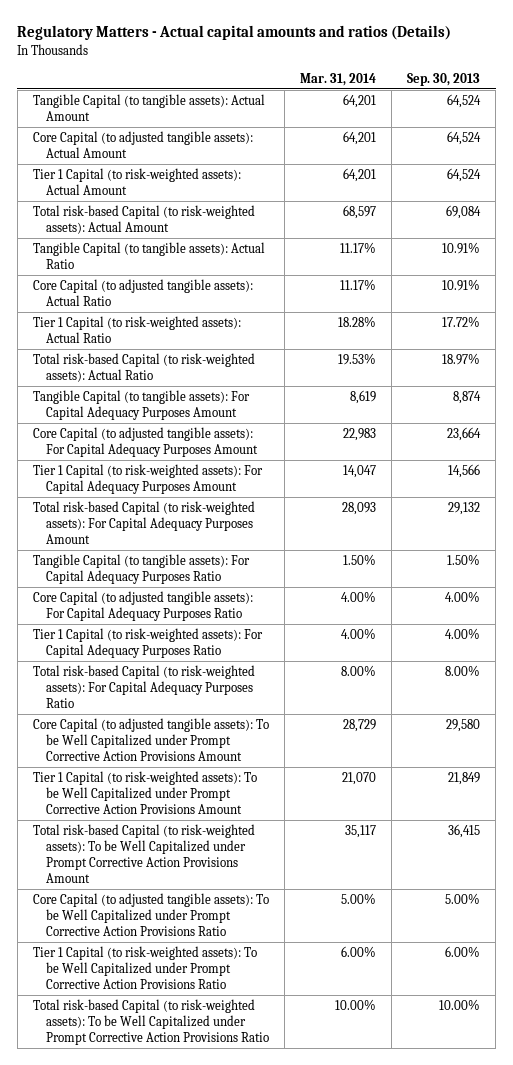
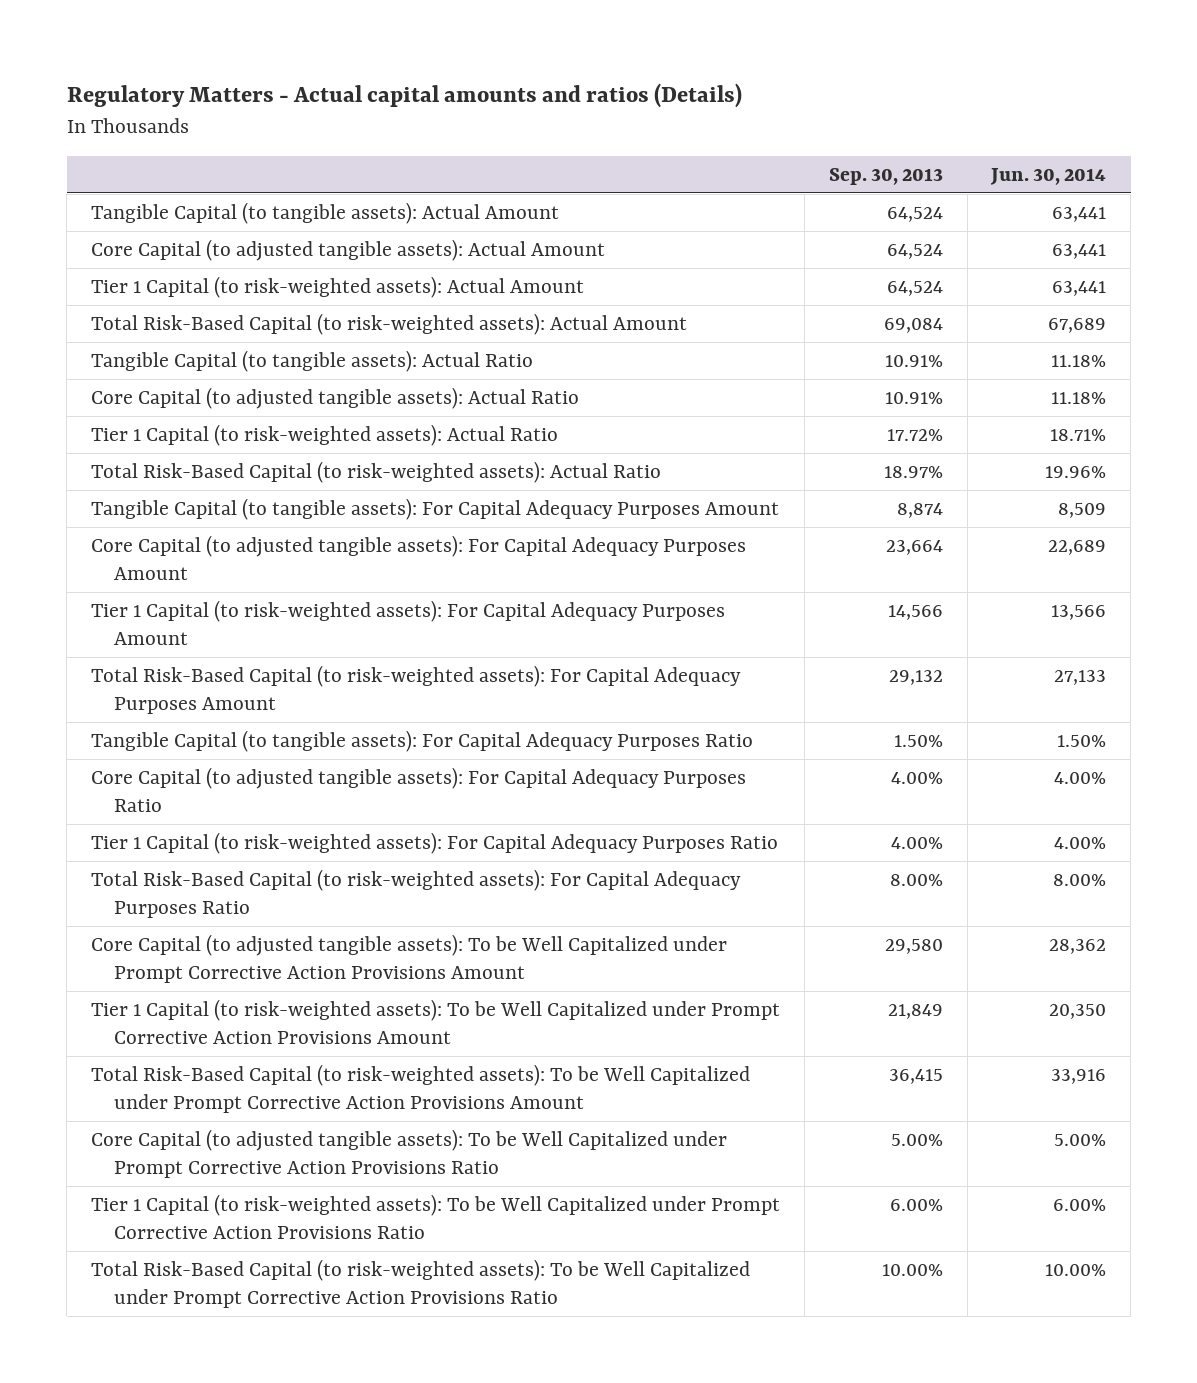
- | Mar. 31, 2014 | Sep. 30, 2013
+ | Sep. 30, 2013 | Jun. 30, 2014
- Total risk-based Capital (to risk-weighted assets): Actual Amount | 68,597 | 69,084
+ Total Risk-Based Capital (to risk-weighted assets): Actual Amount | 69,084 | 67,689
- Total risk-based Capital (to risk-weighted assets): Actual Ratio | 19.53% | 18.97%
+ Total Risk-Based Capital (to risk-weighted assets): Actual Ratio | 18.97% | 19.96%
- Total risk-based Capital (to risk-weighted assets): For Capital Adequacy Purposes Amount | 28,093 | 29,132
+ Total Risk-Based Capital (to risk-weighted assets): For Capital Adequacy Purposes Amount | 29,132 | 27,133
- Total risk-based Capital (to risk-weighted assets): For Capital Adequacy Purposes Ratio | 8.00% | 8.00%
+ Total Risk-Based Capital (to risk-weighted assets): For Capital Adequacy Purposes Ratio | 8.00% | 8.00%
- Total risk-based Capital (to risk-weighted assets): To be Well Capitalized under Prompt Corrective Action Provisions Amount | 35,117 | 36,415
+ Total Risk-Based Capital (to risk-weighted assets): To be Well Capitalized under Prompt Corrective Action Provisions Amount | 36,415 | 33,916
- Total risk-based Capital (to risk-weighted assets): To be Well Capitalized under Prompt Corrective Action Provisions Ratio | 10.00% | 10.00%
+ Total Risk-Based Capital (to risk-weighted assets): To be Well Capitalized under Prompt Corrective Action Provisions Ratio | 10.00% | 10.00%

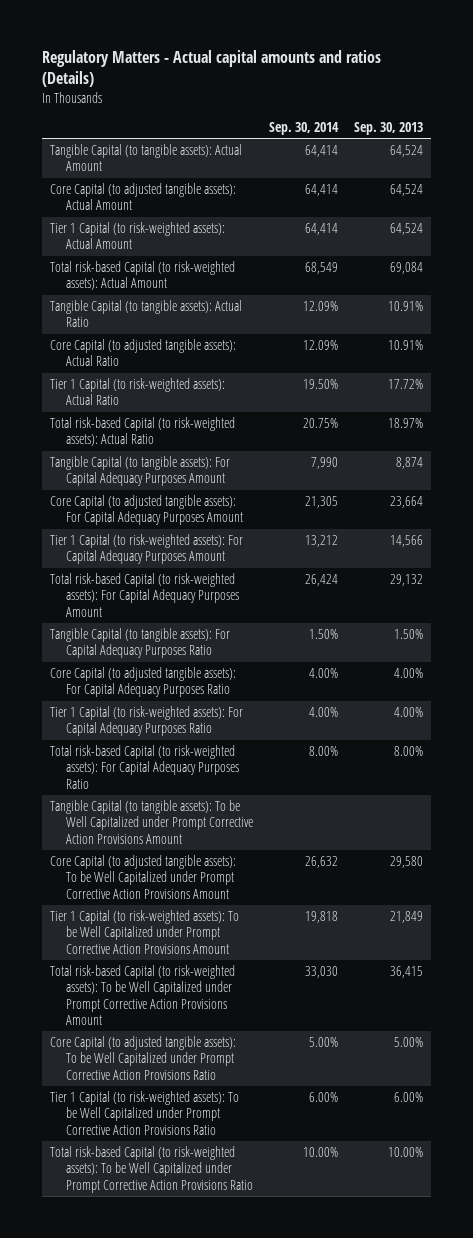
- | Sep. 30, 2013 | Jun. 30, 2014
+ | Sep. 30, 2014 | Sep. 30, 2013
- Total Risk-Based Capital (to risk-weighted assets): Actual Amount | 69,084 | 67,689
+ Total risk-based Capital (to risk-weighted assets): Actual Amount | 68,549 | 69,084
- Total Risk-Based Capital (to risk-weighted assets): Actual Ratio | 18.97% | 19.96%
+ Total risk-based Capital (to risk-weighted assets): Actual Ratio | 20.75% | 18.97%
- Total Risk-Based Capital (to risk-weighted assets): For Capital Adequacy Purposes Amount | 29,132 | 27,133
+ Total risk-based Capital (to risk-weighted assets): For Capital Adequacy Purposes Amount | 26,424 | 29,132
- Total Risk-Based Capital (to risk-weighted assets): For Capital Adequacy Purposes Ratio | 8.00% | 8.00%
+ Total risk-based Capital (to risk-weighted assets): For Capital Adequacy Purposes Ratio | 8.00% | 8.00%
+ Tangible Capital (to tangible assets): To be Well Capitalized under Prompt Corrective Action Provisions Amount
- Total Risk-Based Capital (to risk-weighted assets): To be Well Capitalized under Prompt Corrective Action Provisions Amount | 36,415 | 33,916
+ Total risk-based Capital (to risk-weighted assets): To be Well Capitalized under Prompt Corrective Action Provisions Amount | 33,030 | 36,415
- Total Risk-Based Capital (to risk-weighted assets): To be Well Capitalized under Prompt Corrective Action Provisions Ratio | 10.00% | 10.00%
+ Total risk-based Capital (to risk-weighted assets): To be Well Capitalized under Prompt Corrective Action Provisions Ratio | 10.00% | 10.00%

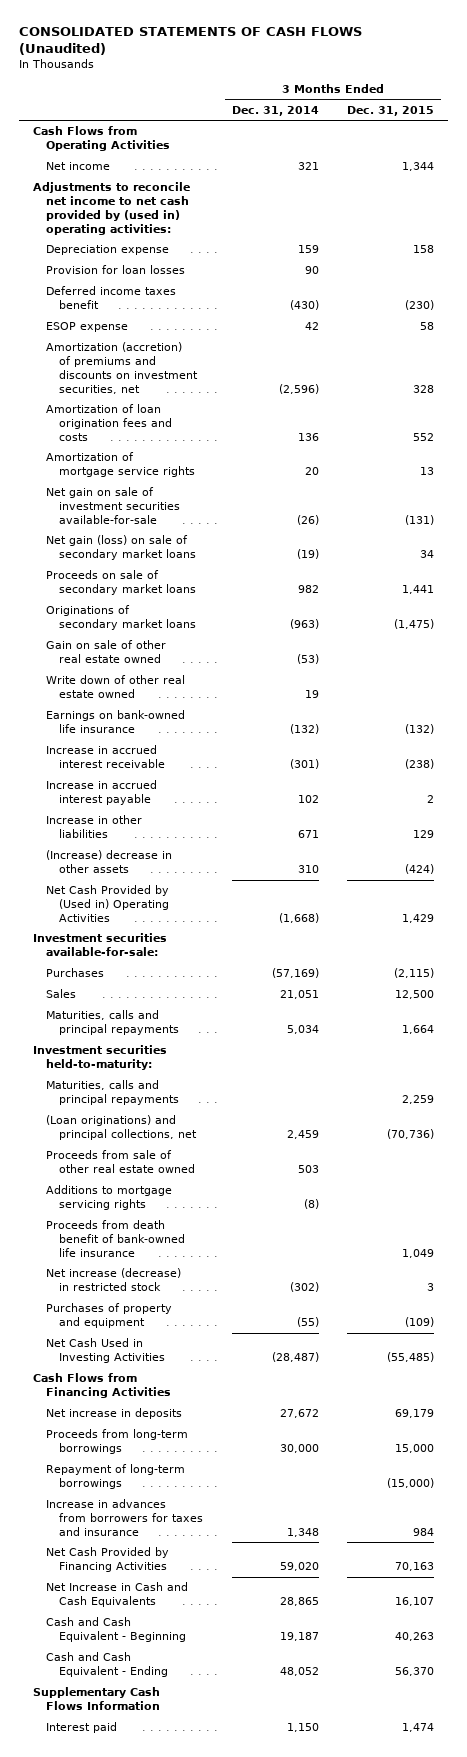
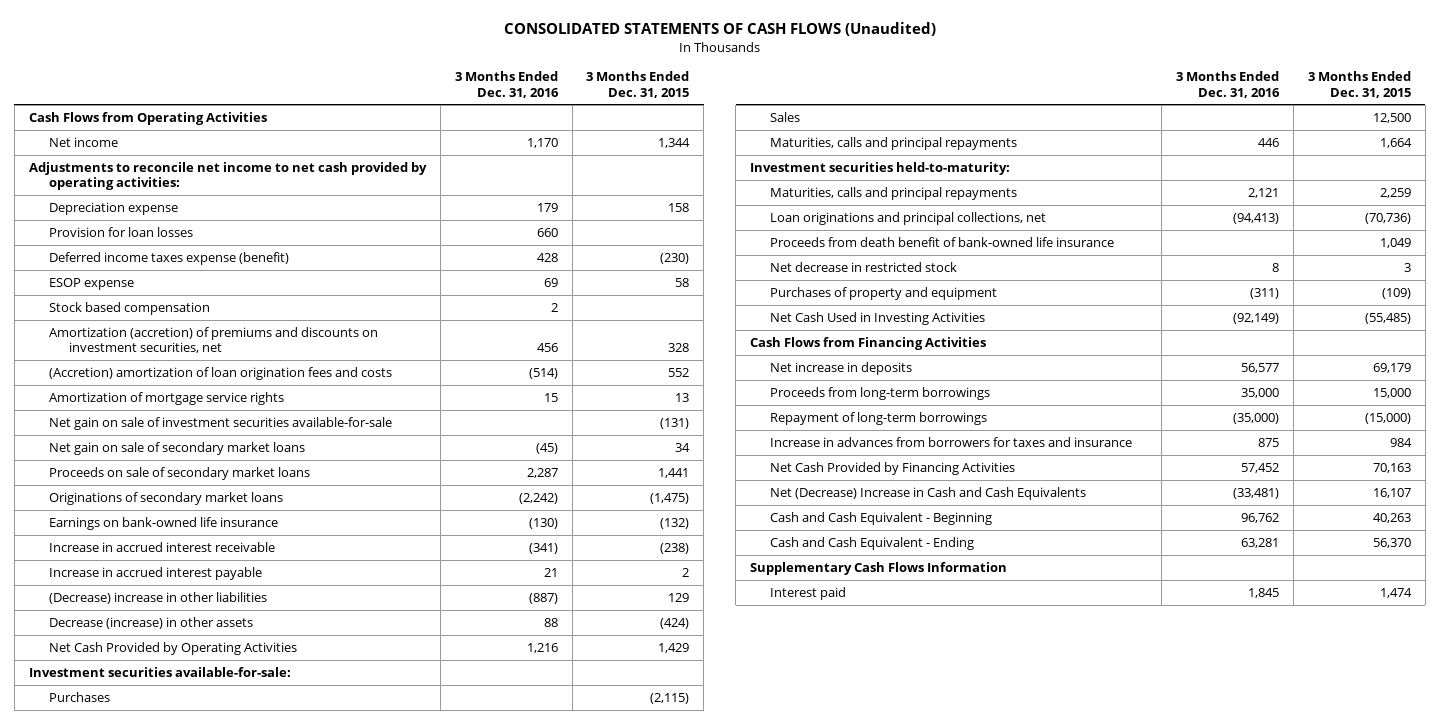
- | 3 Months Ended Dec. 31, 2014 | 3 Months Ended Dec. 31, 2015
+ | 3 Months Ended Dec. 31, 2016 | 3 Months Ended Dec. 31, 2015
- Adjustments to reconcile net income to net cash provided by (used in) operating activities:
+ Adjustments to reconcile net income to net cash provided by operating activities:
- Deferred income taxes benefit | (430) | (230)
+ Deferred income taxes expense (benefit) | 428 | (230)
+ Stock based compensation | 2 |
- Amortization of loan origination fees and costs | 136 | 552
+ (Accretion) amortization of loan origination fees and costs | (514) | 552
- Net gain (loss) on sale of secondary market loans | (19) | 34
+ Net gain on sale of secondary market loans | (45) | 34
- Gain on sale of other real estate owned | (53) |
- Write down of other real estate owned | 19 |
- Increase in other liabilities | 671 | 129
- (Increase) decrease in other assets | 310 | (424)
- Net Cash Provided by (Used in) Operating Activities | (1,668) | 1,429
+ (Decrease) increase in other liabilities | (887) | 129
+ Decrease (increase) in other assets | 88 | (424)
+ Net Cash Provided by Operating Activities | 1,216 | 1,429
- (Loan originations) and principal collections, net | 2,459 | (70,736)
- Proceeds from sale of other real estate owned | 503 |
- Additions to mortgage servicing rights | (8) |
+ Loan originations and principal collections, net | (94,413) | (70,736)
- Net increase (decrease) in restricted stock | (302) | 3
+ Net decrease in restricted stock | 8 | 3
- Net Increase in Cash and Cash Equivalents | 28,865 | 16,107
+ Net (Decrease) Increase in Cash and Cash Equivalents | (33,481) | 16,107

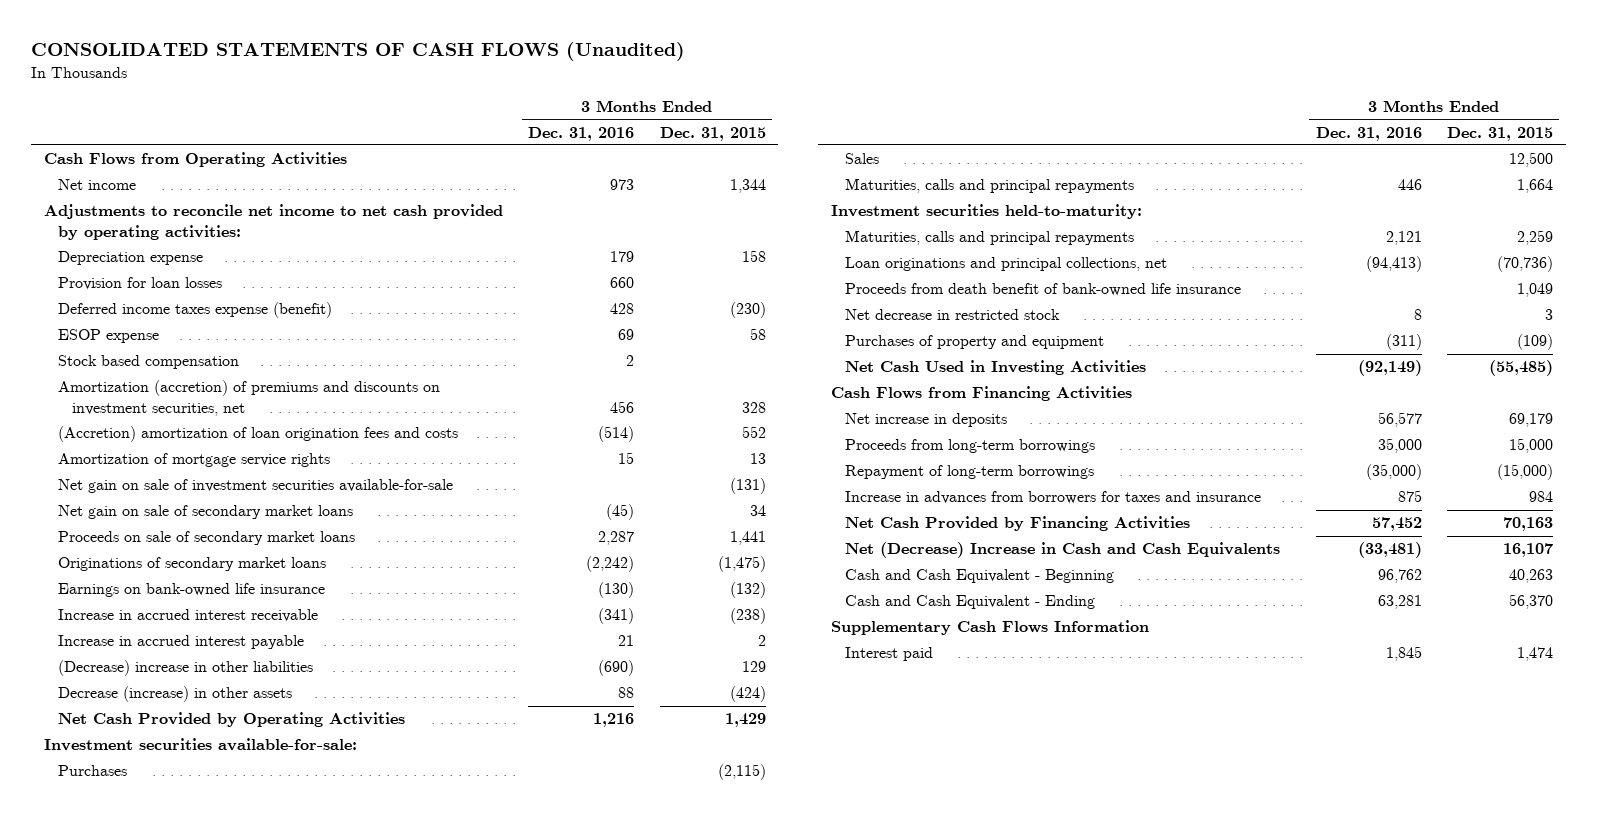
- Net income | 1,170 | 1,344
+ Net income | 973 | 1,344
- (Decrease) increase in other liabilities | (887) | 129
+ (Decrease) increase in other liabilities | (690) | 129

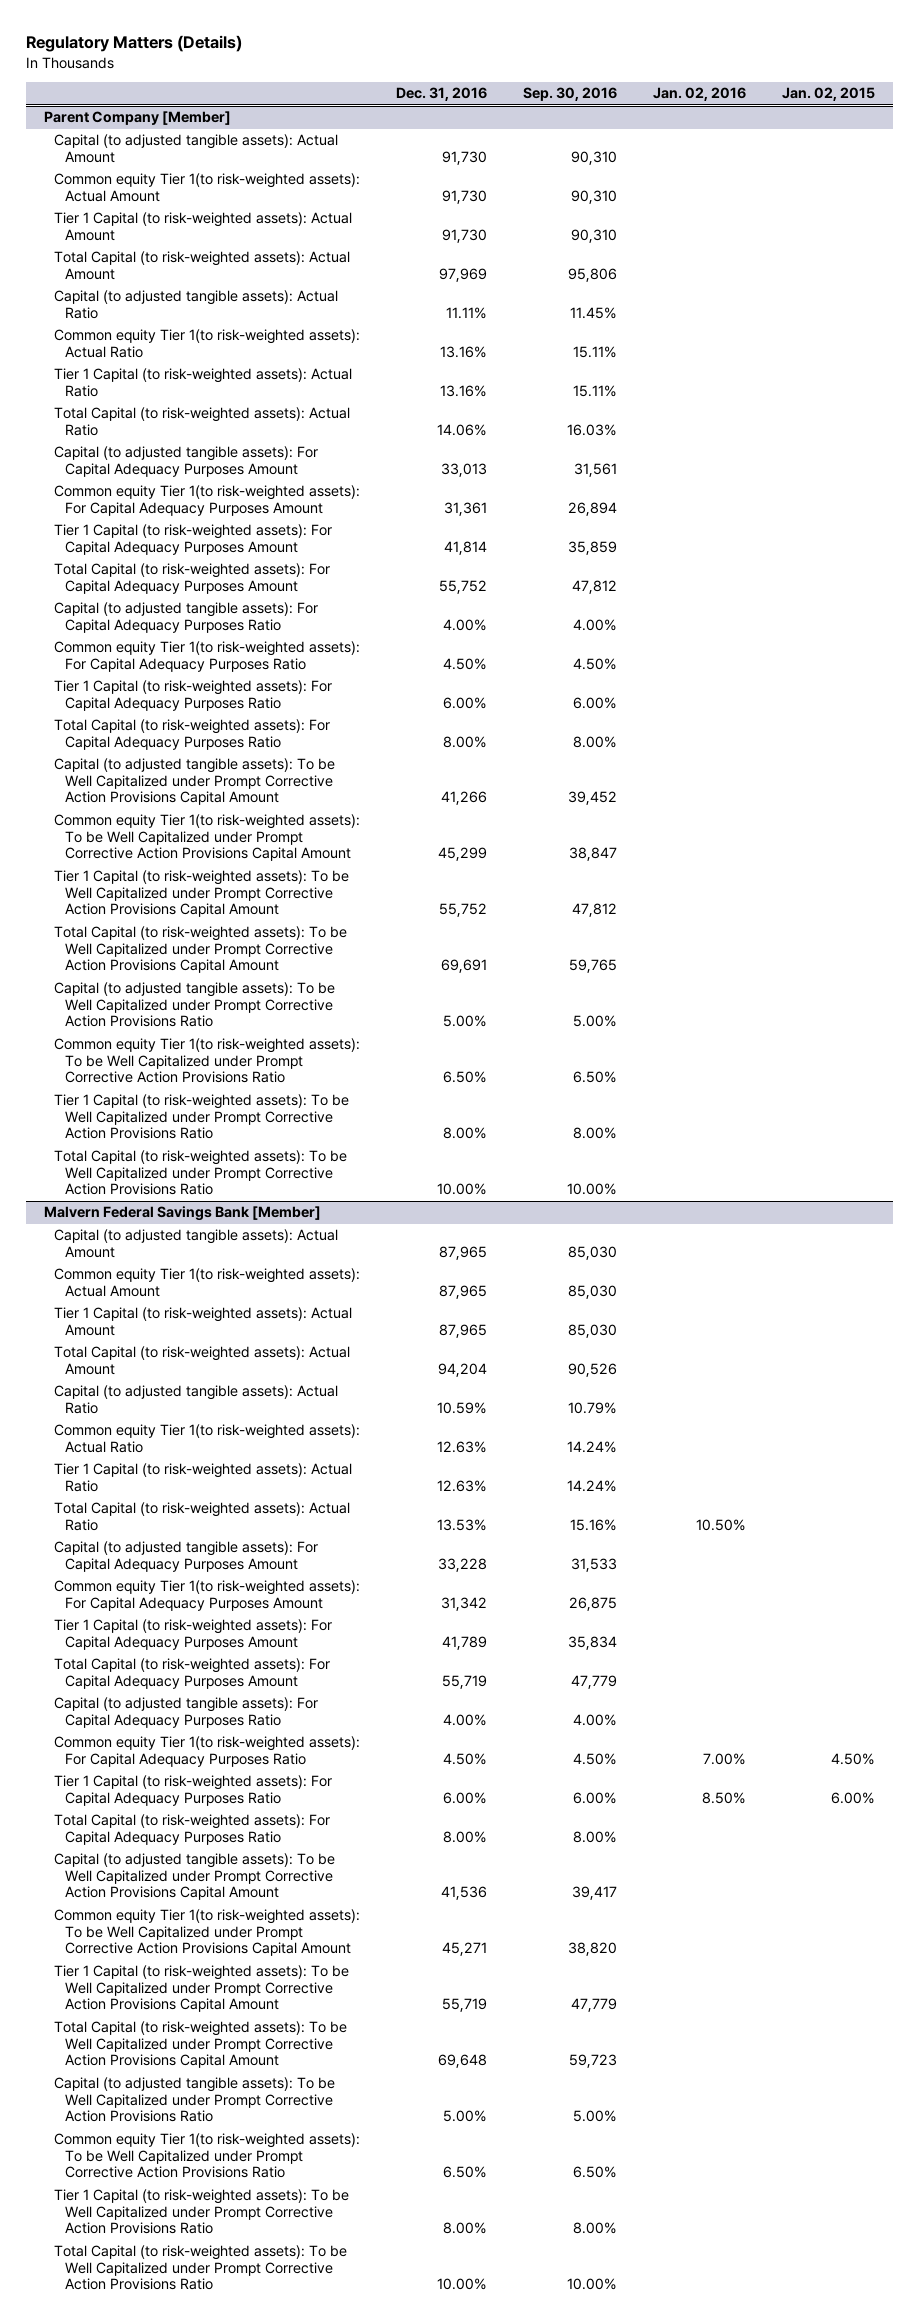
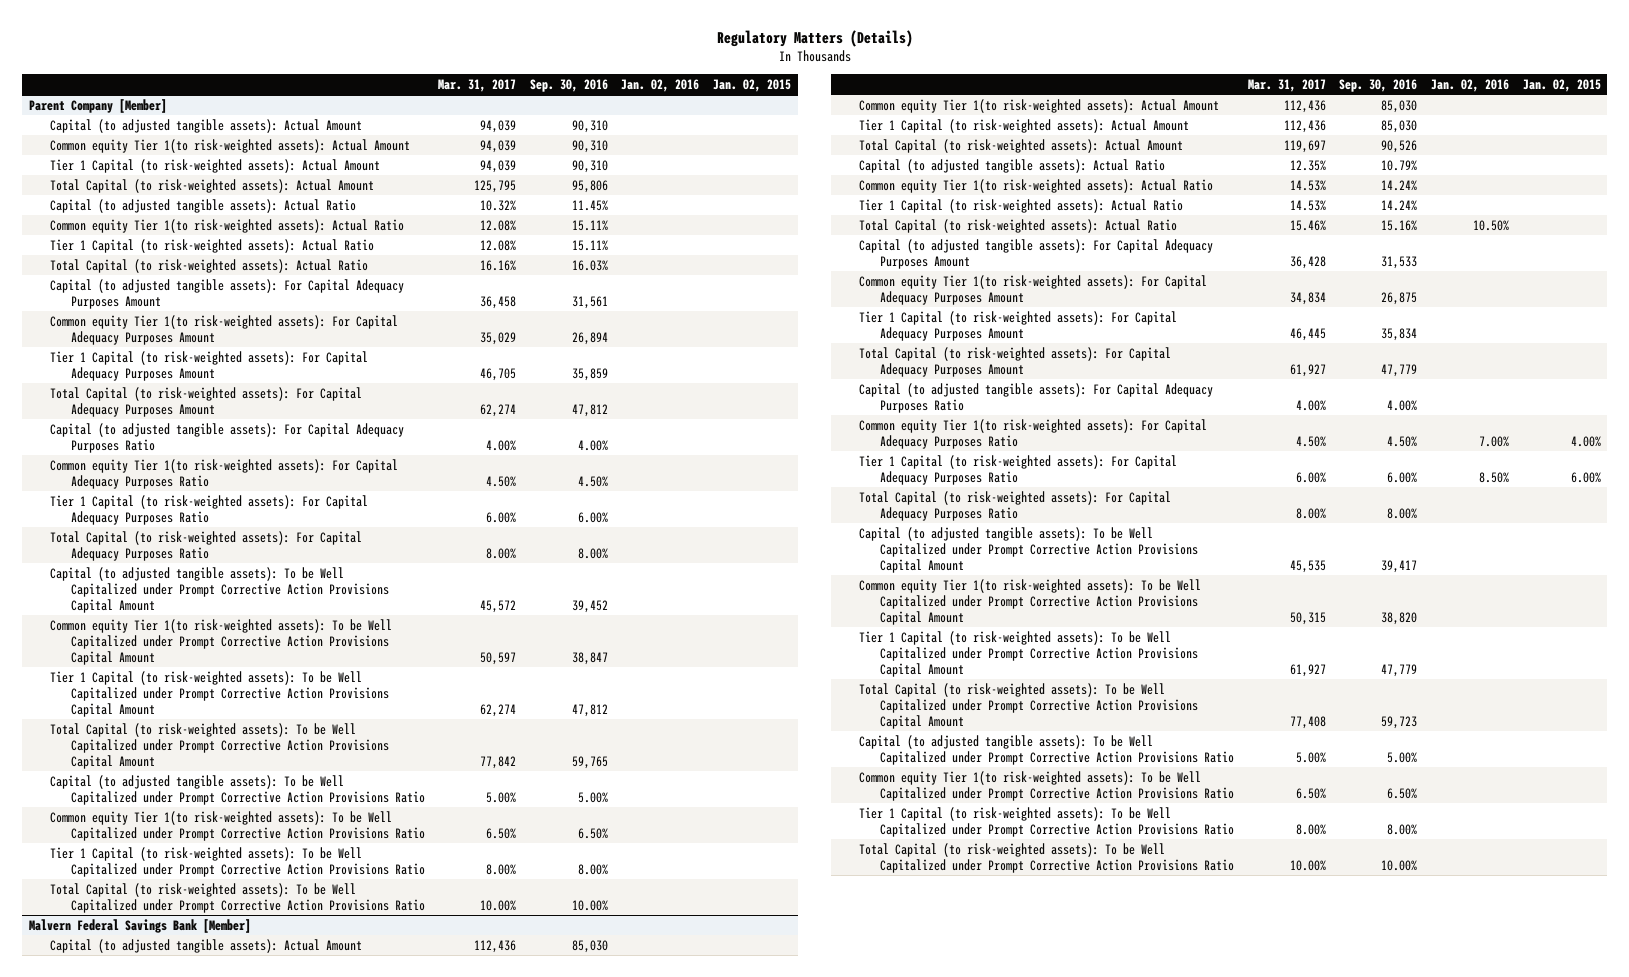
- | Dec. 31, 2016 | Sep. 30, 2016 | Jan. 02, 2016 | Jan. 02, 2015
+ | Mar. 31, 2017 | Sep. 30, 2016 | Jan. 02, 2016 | Jan. 02, 2015
@ Malvern Federal Savings Bank [Member]
- Common equity Tier 1(to risk-weighted assets): For Capital Adequacy Purposes Ratio | 4.50% | 4.50% | 7.00% | 4.50%
+ Common equity Tier 1(to risk-weighted assets): For Capital Adequacy Purposes Ratio | 4.50% | 4.50% | 7.00% | 4.00%

